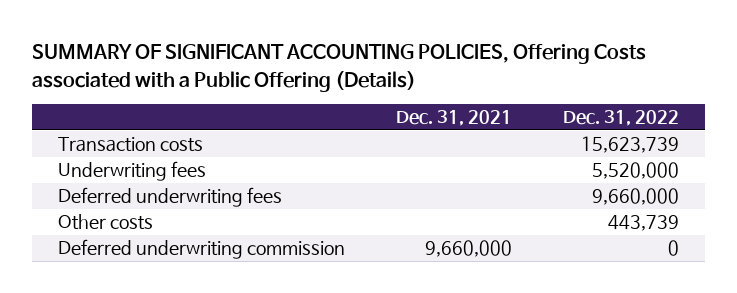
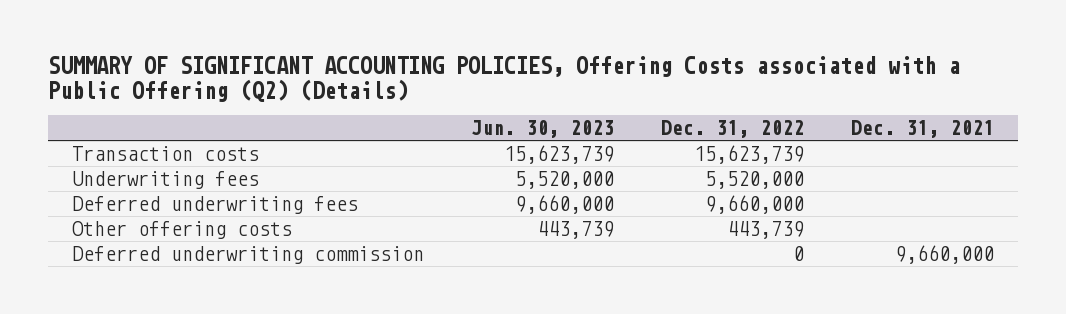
- SUMMARY OF SIGNIFICANT ACCOUNTING POLICIES, Offering Costs associated with a Public Offering (Details)
+ SUMMARY OF SIGNIFICANT ACCOUNTING POLICIES, Offering Costs associated with a Public Offering (Q2) (Details)
- | Dec. 31, 2021 | Dec. 31, 2022
+ | Jun. 30, 2023 | Dec. 31, 2022 | Dec. 31, 2021
- Other costs | | 443,739
+ Other offering costs | 443,739 | 443,739 |

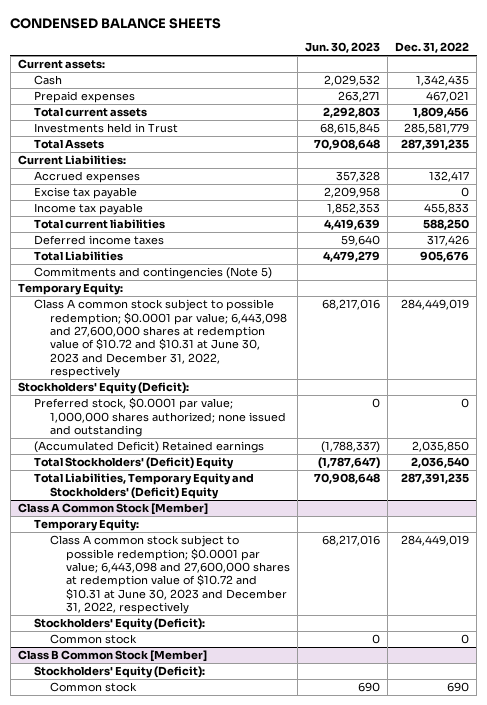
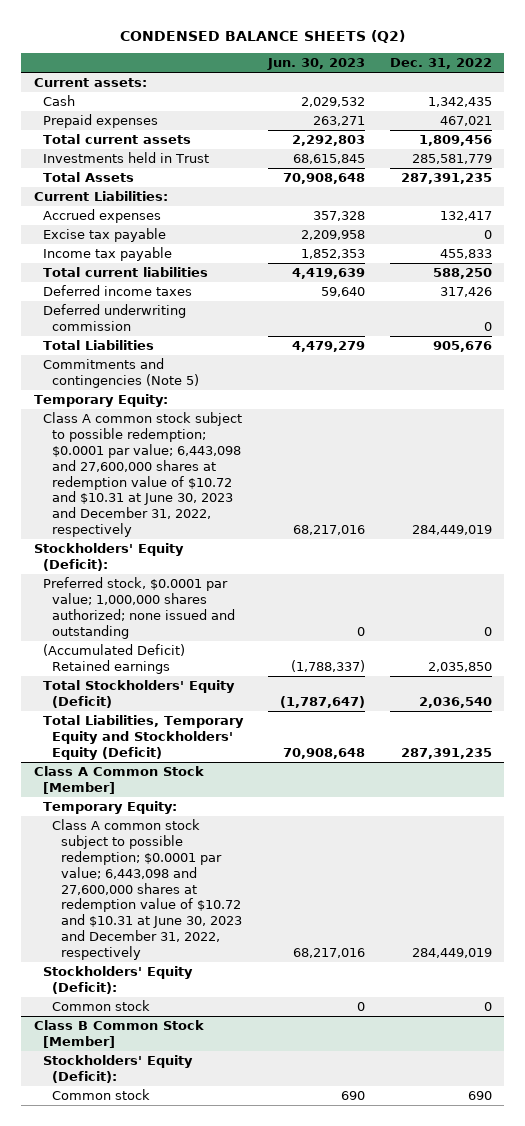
- CONDENSED BALANCE SHEETS
+ CONDENSED BALANCE SHEETS (Q2)
+ Deferred underwriting commission | | 0
- Total Stockholders' (Deficit) Equity | (1,787,647) | 2,036,540
- Total Liabilities, Temporary Equity and Stockholders' (Deficit) Equity | 70,908,648 | 287,391,235
+ Total Stockholders' Equity (Deficit) | (1,787,647) | 2,036,540
+ Total Liabilities, Temporary Equity and Stockholders' Equity (Deficit) | 70,908,648 | 287,391,235

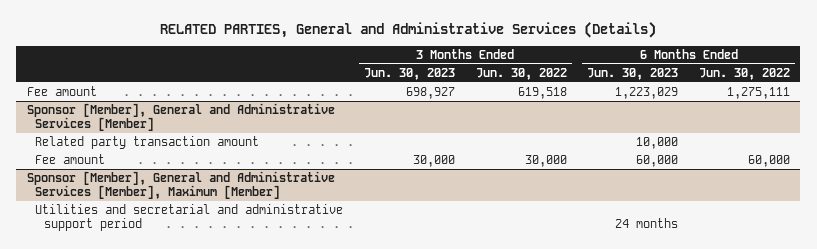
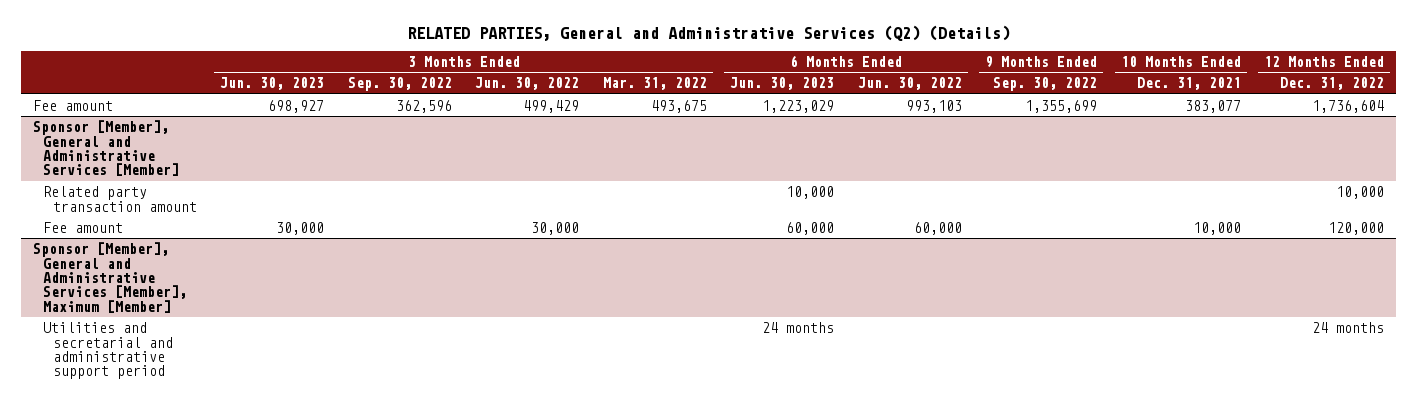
- RELATED PARTIES, General and Administrative Services (Details)
+ RELATED PARTIES, General and Administrative Services (Q2) (Details)
- | 3 Months Ended Jun. 30, 2023 | 3 Months Ended Jun. 30, 2022 | 6 Months Ended Jun. 30, 2023 | 6 Months Ended Jun. 30, 2022
+ | 3 Months Ended Jun. 30, 2023 | 3 Months Ended Sep. 30, 2022 | 3 Months Ended Jun. 30, 2022 | 3 Months Ended Mar. 31, 2022 | 6 Months Ended Jun. 30, 2023 | 6 Months Ended Jun. 30, 2022 | 9 Months Ended Sep. 30, 2022 | 10 Months Ended Dec. 31, 2021 | 12 Months Ended Dec. 31, 2022
- Fee amount | 698,927 | 619,518 | 1,223,029 | 1,275,111
+ Fee amount | 698,927 | 362,596 | 499,429 | 493,675 | 1,223,029 | 993,103 | 1,355,699 | 383,077 | 1,736,604

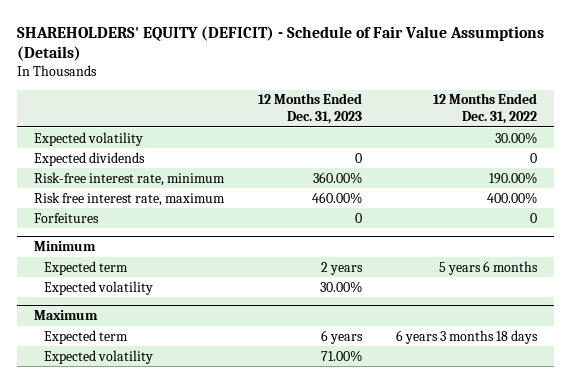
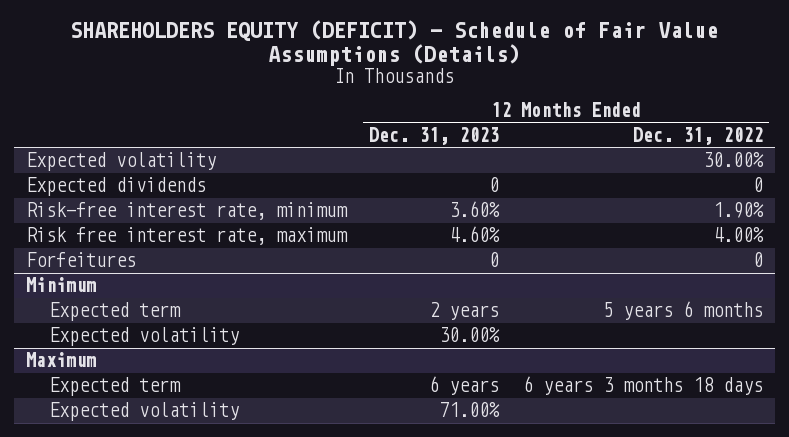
- SHAREHOLDERS' EQUITY (DEFICIT) - Schedule of Fair Value Assumptions (Details)
+ SHAREHOLDERS EQUITY (DEFICIT) - Schedule of Fair Value Assumptions (Details)
- Risk-free interest rate, minimum | 360.00% | 190.00%
- Risk free interest rate, maximum | 460.00% | 400.00%
+ Risk-free interest rate, minimum | 3.60% | 1.90%
+ Risk free interest rate, maximum | 4.60% | 4.00%

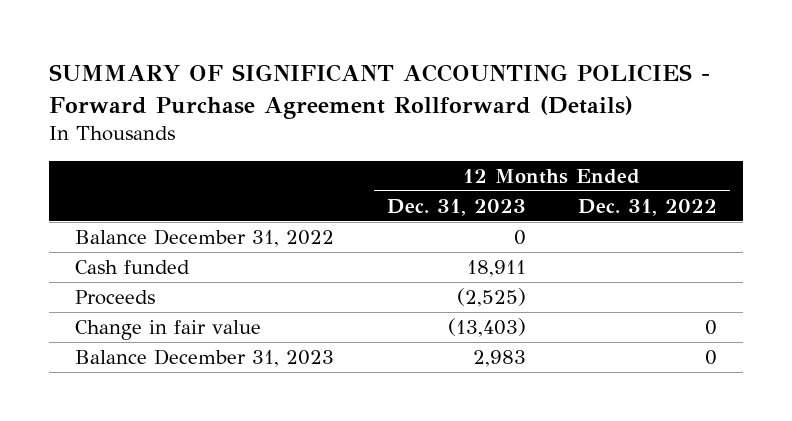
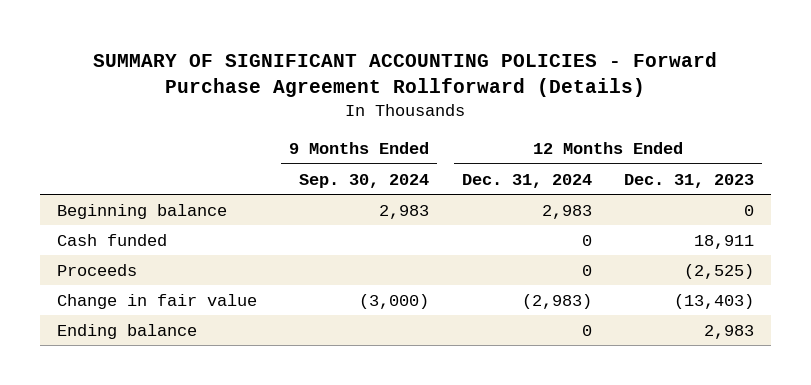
- | 12 Months Ended Dec. 31, 2023 | 12 Months Ended Dec. 31, 2022
+ | 9 Months Ended Sep. 30, 2024 | 12 Months Ended Dec. 31, 2024 | 12 Months Ended Dec. 31, 2023
- Balance December 31, 2022 | 0 |
+ Beginning balance | 2,983 | 2,983 | 0
- Balance December 31, 2023 | 2,983 | 0
+ Ending balance | | 0 | 2,983

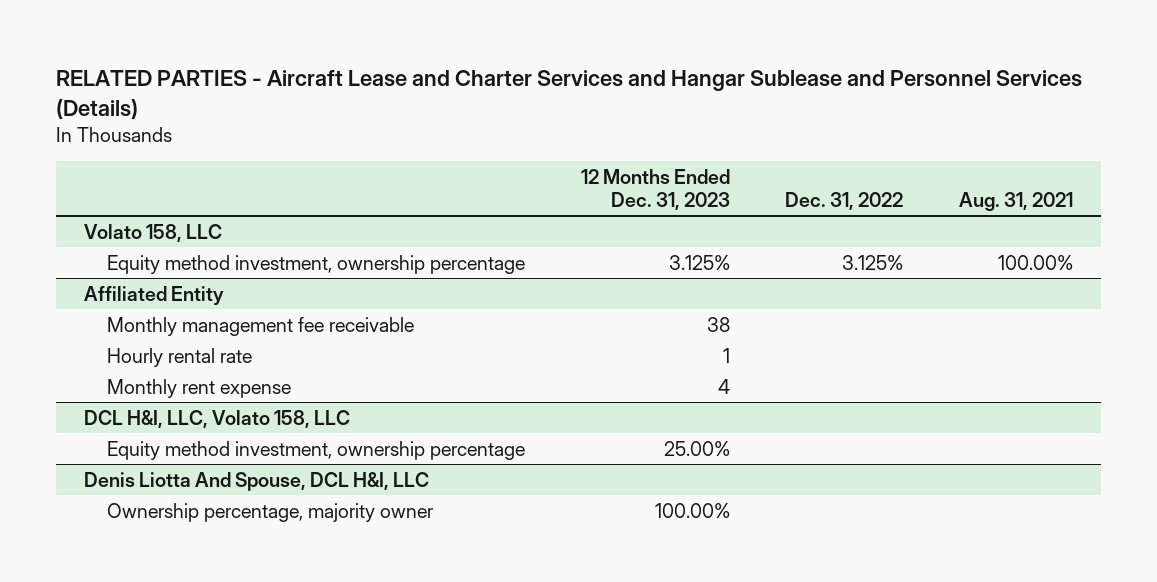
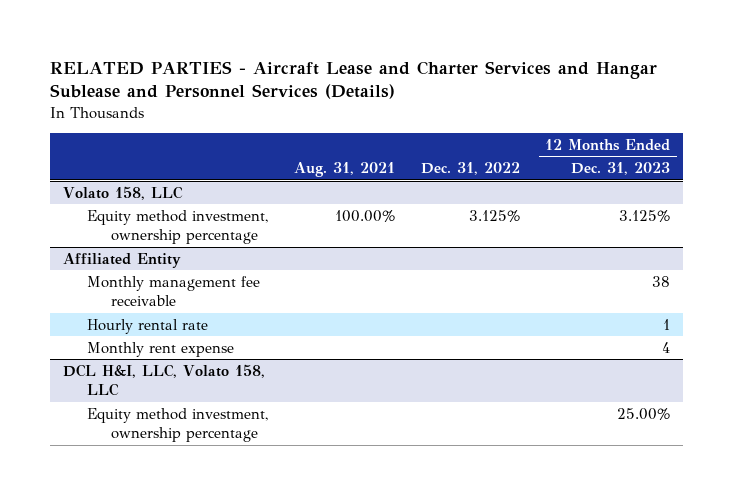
- | 12 Months Ended Dec. 31, 2023 | Dec. 31, 2022 | Aug. 31, 2021
+ | Aug. 31, 2021 | Dec. 31, 2022 | 12 Months Ended Dec. 31, 2023
- Denis Liotta And Spouse, DCL H&I, LLC
- Ownership percentage, majority owner | 100.00% | |

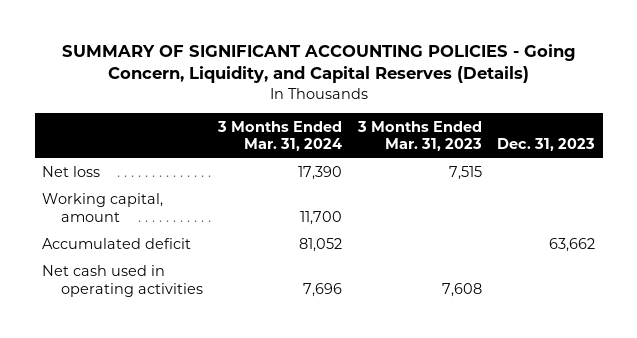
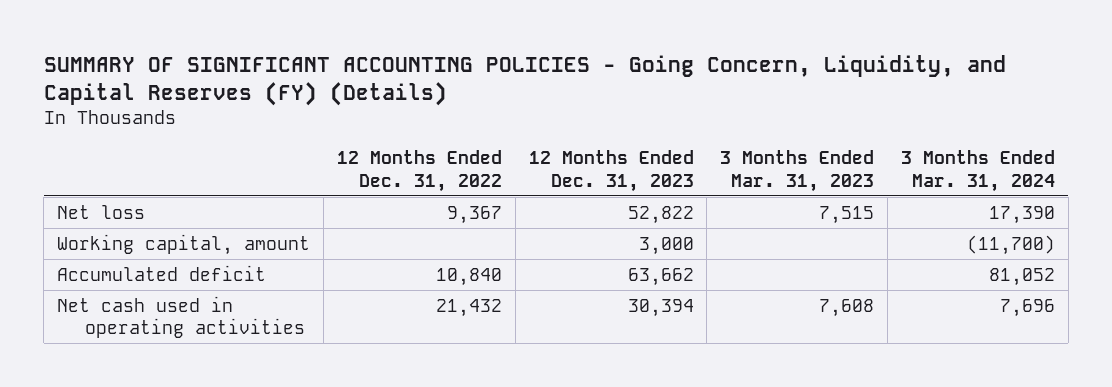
- SUMMARY OF SIGNIFICANT ACCOUNTING POLICIES - Going Concern, Liquidity, and Capital Reserves (Details)
+ SUMMARY OF SIGNIFICANT ACCOUNTING POLICIES - Going Concern, Liquidity, and Capital Reserves (FY) (Details)
- | 3 Months Ended Mar. 31, 2024 | 3 Months Ended Mar. 31, 2023 | Dec. 31, 2023
+ | 12 Months Ended Dec. 31, 2022 | 12 Months Ended Dec. 31, 2023 | 3 Months Ended Mar. 31, 2023 | 3 Months Ended Mar. 31, 2024
- Working capital, amount | 11,700 | |
+ Working capital, amount | | 3,000 | | (11,700)

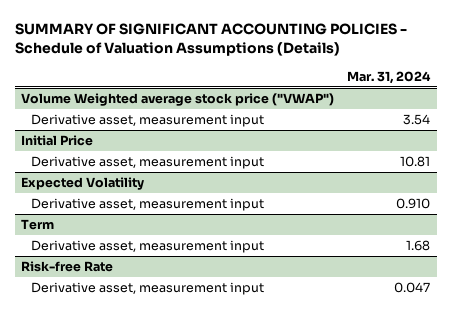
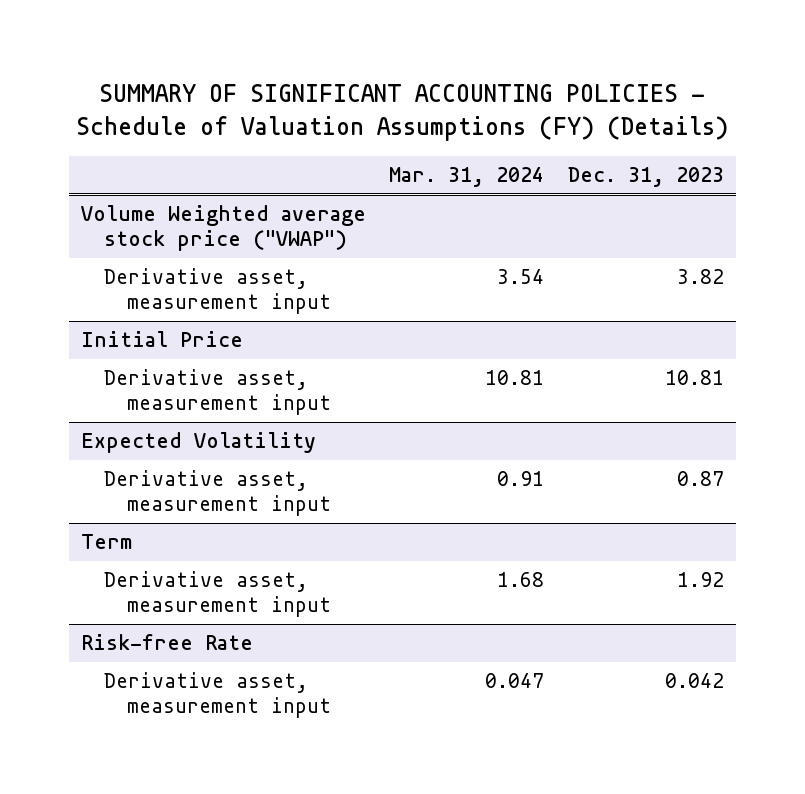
- SUMMARY OF SIGNIFICANT ACCOUNTING POLICIES - Schedule of Valuation Assumptions (Details)
+ SUMMARY OF SIGNIFICANT ACCOUNTING POLICIES - Schedule of Valuation Assumptions (FY) (Details)
- | Mar. 31, 2024
+ | Mar. 31, 2024 | Dec. 31, 2023
@ Expected Volatility
- Derivative asset, measurement input | 0.910
+ Derivative asset, measurement input | 0.91 | 0.87

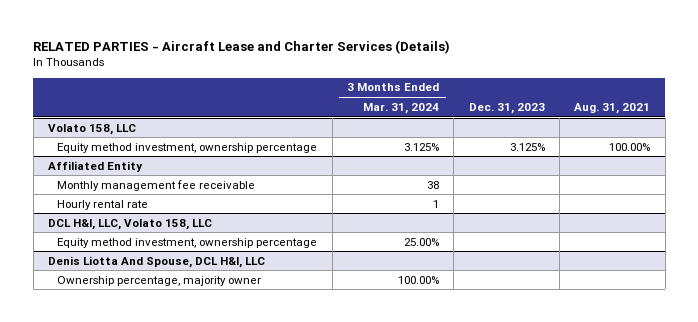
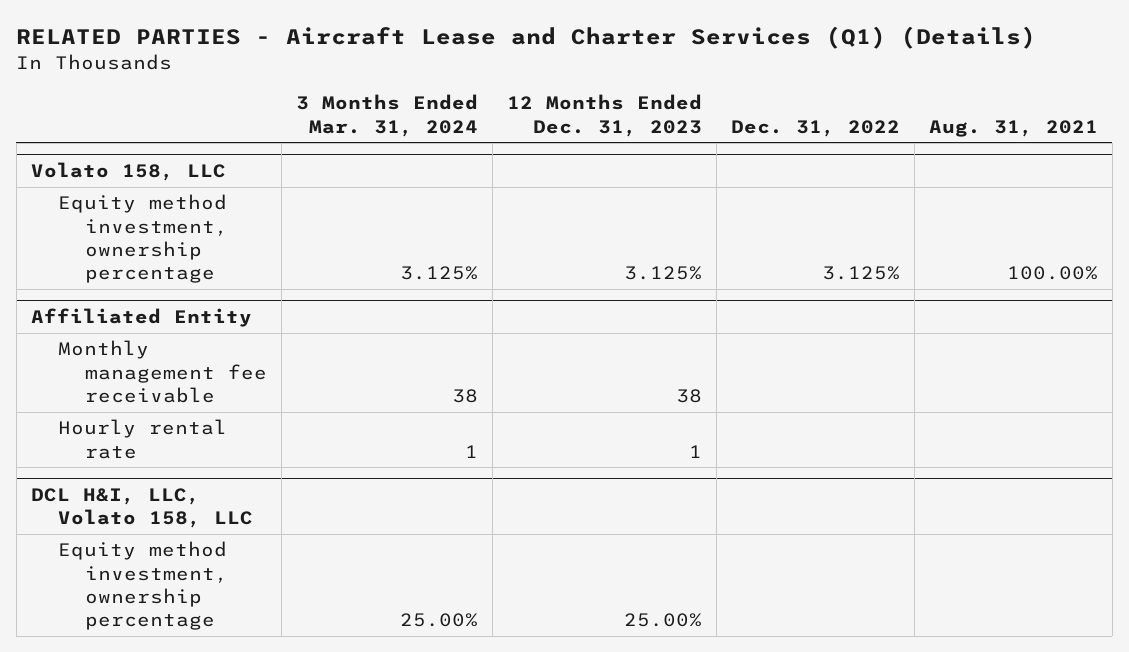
- RELATED PARTIES - Aircraft Lease and Charter Services (Details)
+ RELATED PARTIES - Aircraft Lease and Charter Services (Q1) (Details)
- | 3 Months Ended Mar. 31, 2024 | Dec. 31, 2023 | Aug. 31, 2021
+ | 3 Months Ended Mar. 31, 2024 | 12 Months Ended Dec. 31, 2023 | Dec. 31, 2022 | Aug. 31, 2021
- Denis Liotta And Spouse, DCL H&I, LLC
- Ownership percentage, majority owner | 100.00% | |

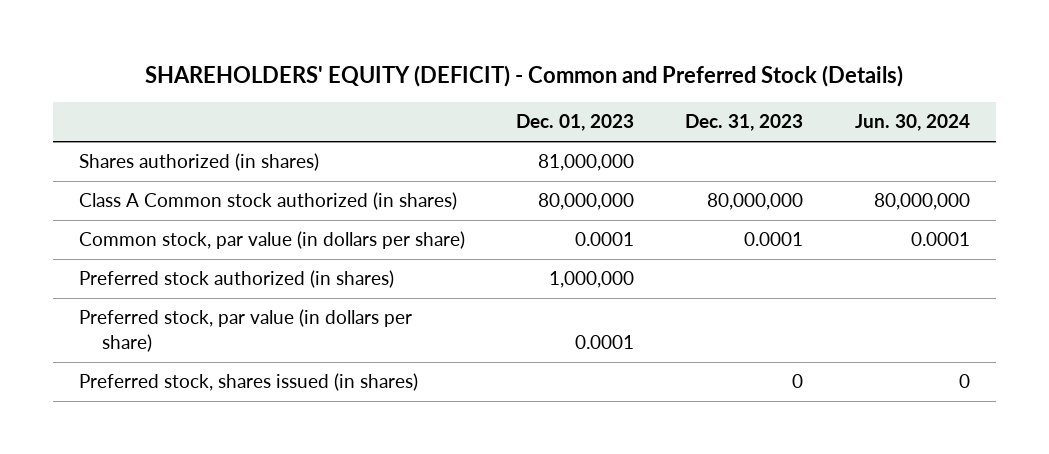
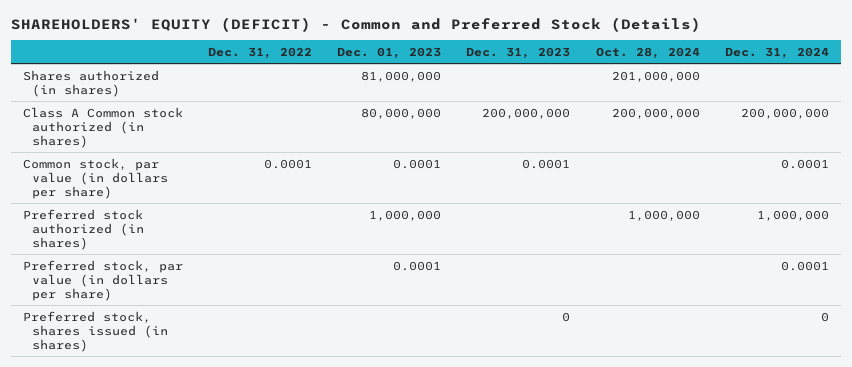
- | Dec. 01, 2023 | Dec. 31, 2023 | Jun. 30, 2024
+ | Dec. 31, 2022 | Dec. 01, 2023 | Dec. 31, 2023 | Oct. 28, 2024 | Dec. 31, 2024
- Class A Common stock authorized (in shares) | 80,000,000 | 80,000,000 | 80,000,000
+ Class A Common stock authorized (in shares) | | 80,000,000 | 200,000,000 | 200,000,000 | 200,000,000

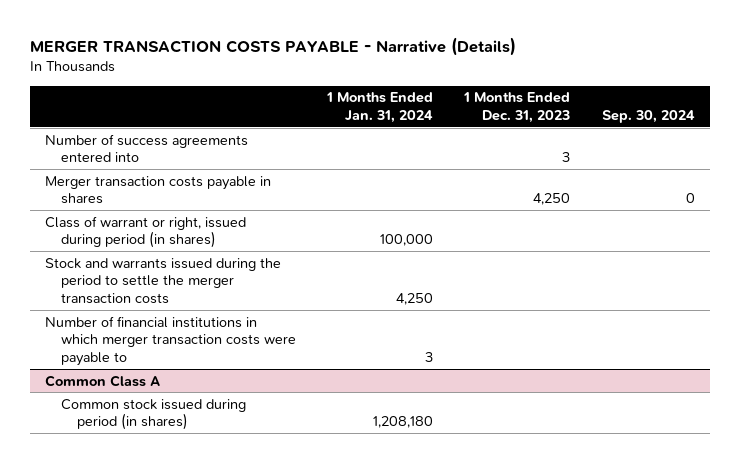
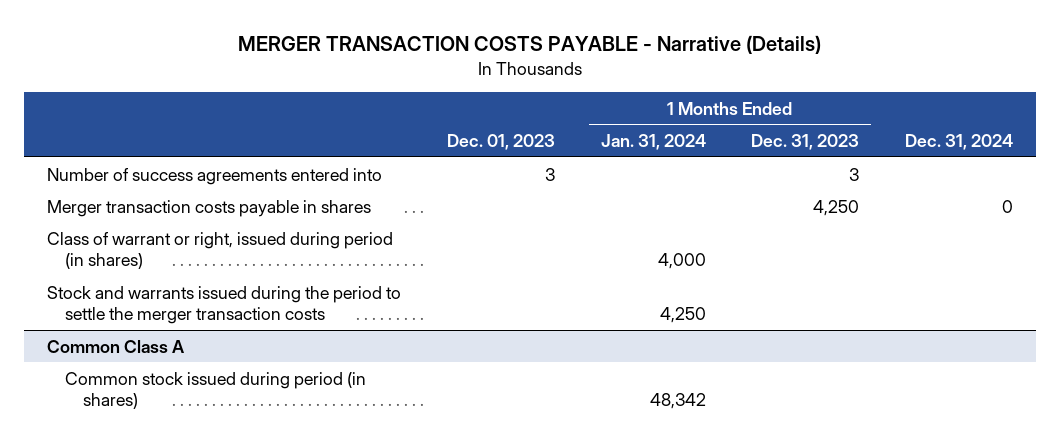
- | 1 Months Ended Jan. 31, 2024 | 1 Months Ended Dec. 31, 2023 | Sep. 30, 2024
+ | Dec. 01, 2023 | 1 Months Ended Jan. 31, 2024 | 1 Months Ended Dec. 31, 2023 | Dec. 31, 2024
- Class of warrant or right, issued during period (in shares) | 100,000 | |
+ Class of warrant or right, issued during period (in shares) | | 4,000 | |
- Number of financial institutions in which merger transaction costs were payable to | 3 | |
@ Common Class A
- Common stock issued during period (in shares) | 1,208,180 | |
+ Common stock issued during period (in shares) | | 48,342 | |

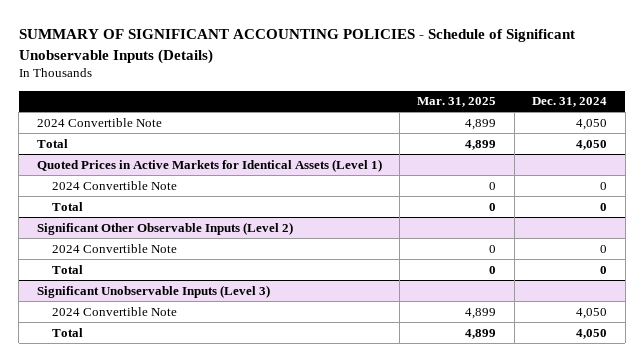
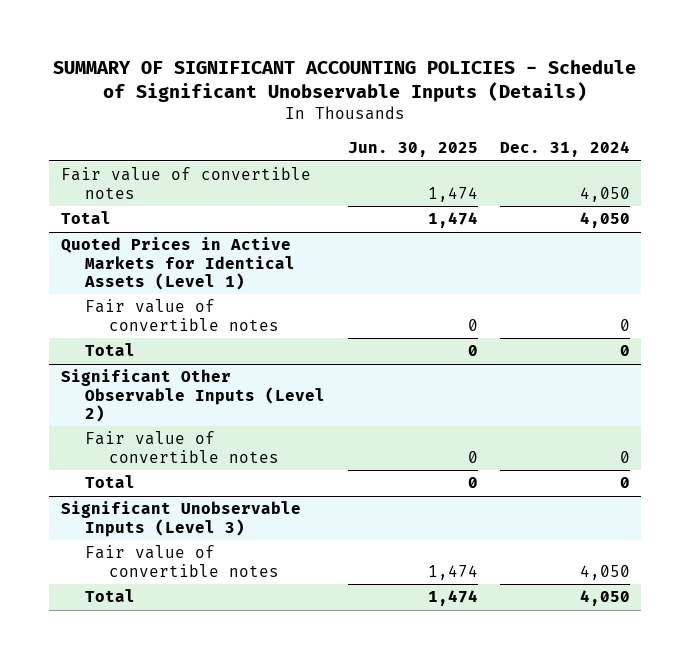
- | Mar. 31, 2025 | Dec. 31, 2024
+ | Jun. 30, 2025 | Dec. 31, 2024
- 2024 Convertible Note | 4,899 | 4,050
+ Fair value of convertible notes | 1,474 | 4,050
@ Quoted Prices in Active Markets for Identical Assets (Level 1)
- 2024 Convertible Note | 0 | 0
+ Fair value of convertible notes | 0 | 0
@ Significant Other Observable Inputs (Level 2)
- 2024 Convertible Note | 0 | 0
+ Fair value of convertible notes | 0 | 0
@ Significant Unobservable Inputs (Level 3)
- 2024 Convertible Note | 4,899 | 4,050
+ Fair value of convertible notes | 1,474 | 4,050

